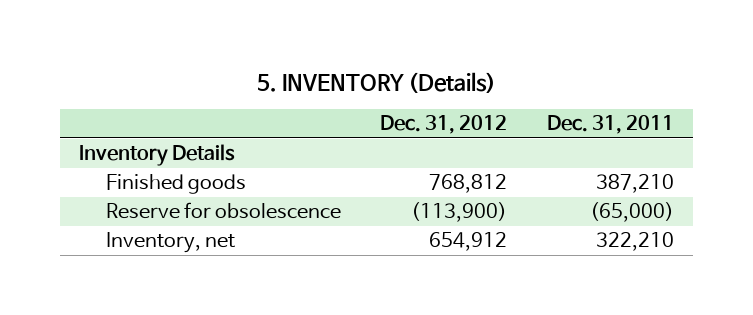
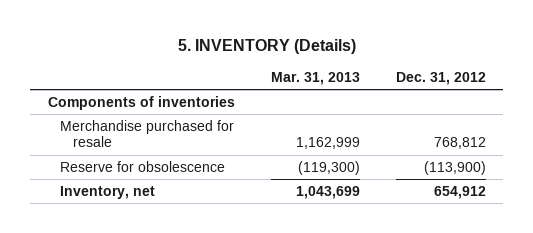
- | Dec. 31, 2012 | Dec. 31, 2011
+ | Mar. 31, 2013 | Dec. 31, 2012
- Inventory Details
- Finished goods | 768,812 | 387,210
+ Components of inventories
+ Merchandise purchased for resale | 1,162,999 | 768,812

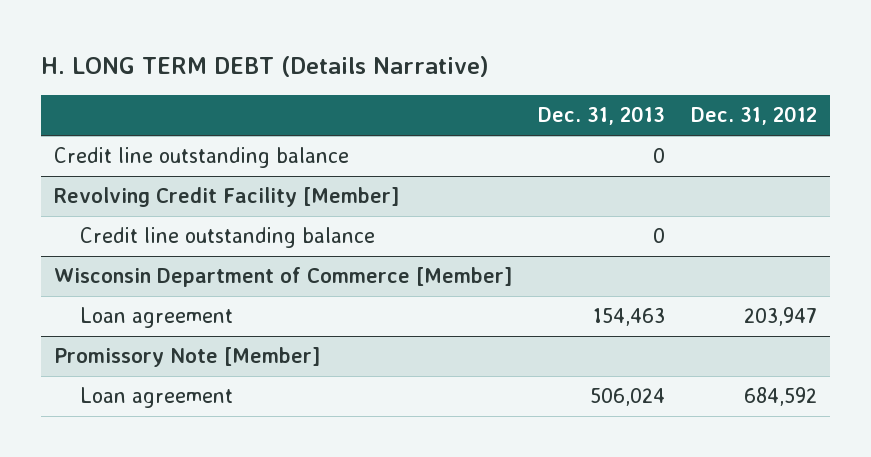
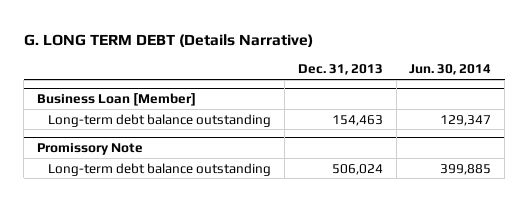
- H. LONG TERM DEBT (Details Narrative)
+ G. LONG TERM DEBT (Details Narrative)
- | Dec. 31, 2013 | Dec. 31, 2012
+ | Dec. 31, 2013 | Jun. 30, 2014
- Credit line outstanding balance | 0 |
- Revolving Credit Facility [Member]
- Credit line outstanding balance | 0 |
- Wisconsin Department of Commerce [Member]
- Loan agreement | 154,463 | 203,947
- Promissory Note [Member]
- Loan agreement | 506,024 | 684,592
+ Business Loan [Member]
+ Long-term debt balance outstanding | 154,463 | 129,347
+ Promissory Note
+ Long-term debt balance outstanding | 506,024 | 399,885

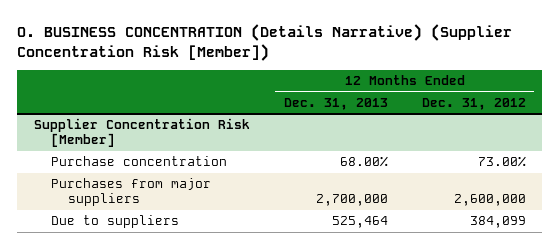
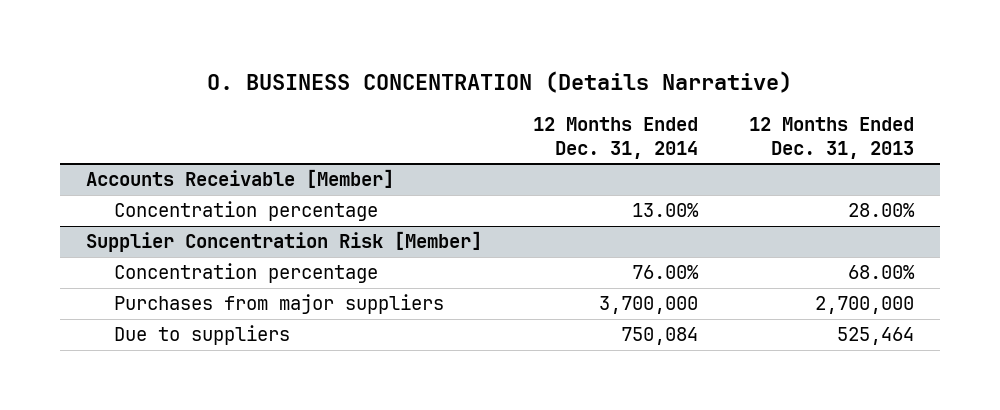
- O. BUSINESS CONCENTRATION (Details Narrative) (Supplier Concentration Risk [Member])
+ O. BUSINESS CONCENTRATION (Details Narrative)
- | 12 Months Ended Dec. 31, 2013 | 12 Months Ended Dec. 31, 2012
+ | 12 Months Ended Dec. 31, 2014 | 12 Months Ended Dec. 31, 2013
+ Accounts Receivable [Member]
+ Concentration percentage | 13.00% | 28.00%
@ Supplier Concentration Risk [Member]
- Purchase concentration | 68.00% | 73.00%
+ Concentration percentage | 76.00% | 68.00%

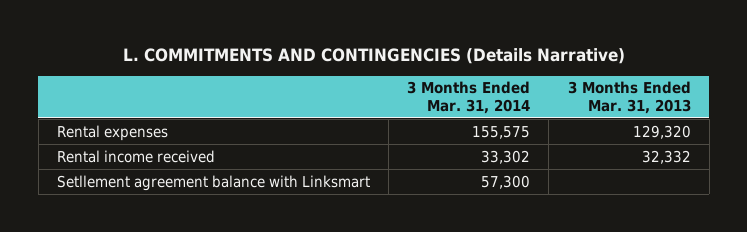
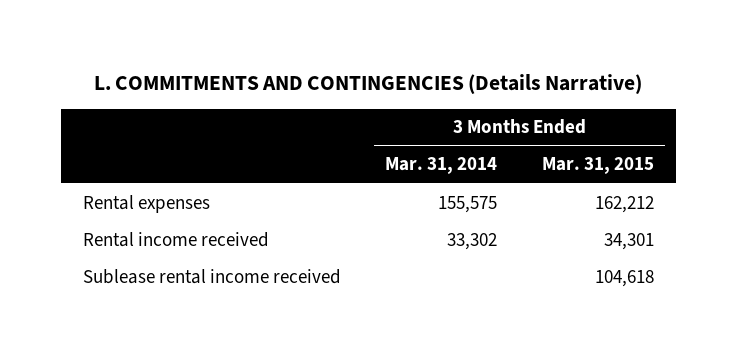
- | 3 Months Ended Mar. 31, 2014 | 3 Months Ended Mar. 31, 2013
+ | 3 Months Ended Mar. 31, 2014 | 3 Months Ended Mar. 31, 2015
- Setllement agreement balance with Linksmart | 57,300 |
+ Sublease rental income received | | 104,618

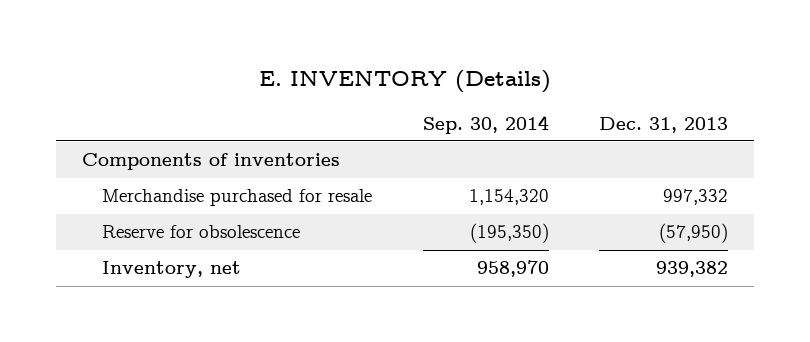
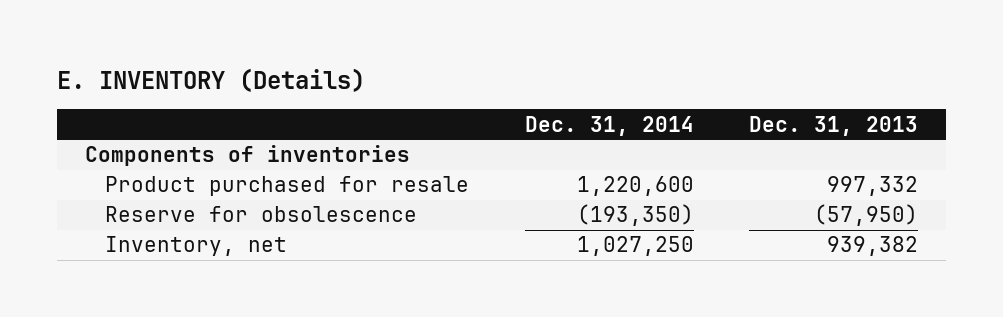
- | Sep. 30, 2014 | Dec. 31, 2013
+ | Dec. 31, 2014 | Dec. 31, 2013
- Merchandise purchased for resale | 1,154,320 | 997,332
+ Product purchased for resale | 1,220,600 | 997,332

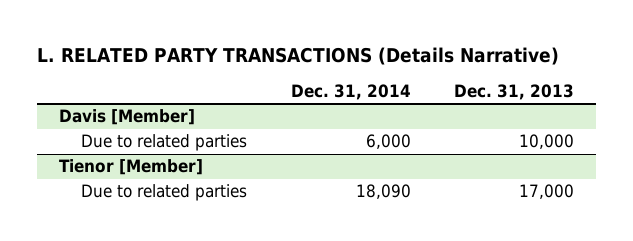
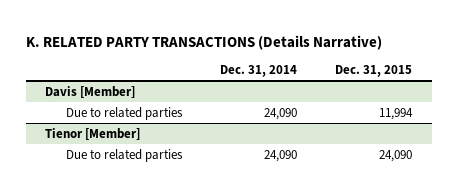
- L. RELATED PARTY TRANSACTIONS (Details Narrative)
+ K. RELATED PARTY TRANSACTIONS (Details Narrative)
- | Dec. 31, 2014 | Dec. 31, 2013
+ | Dec. 31, 2014 | Dec. 31, 2015
@ Davis [Member]
- Due to related parties | 6,000 | 10,000
+ Due to related parties | 24,090 | 11,994
@ Tienor [Member]
- Due to related parties | 18,090 | 17,000
+ Due to related parties | 24,090 | 24,090

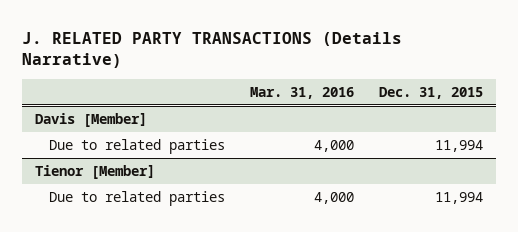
- K. RELATED PARTY TRANSACTIONS (Details Narrative)
+ J. RELATED PARTY TRANSACTIONS (Details Narrative)
- | Dec. 31, 2014 | Dec. 31, 2015
+ | Mar. 31, 2016 | Dec. 31, 2015
@ Tienor [Member]
- Due to related parties | 24,090 | 24,090
+ Due to related parties | 4,000 | 11,994

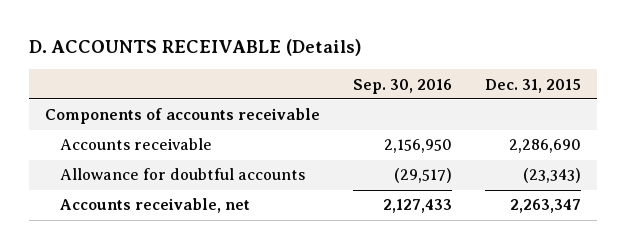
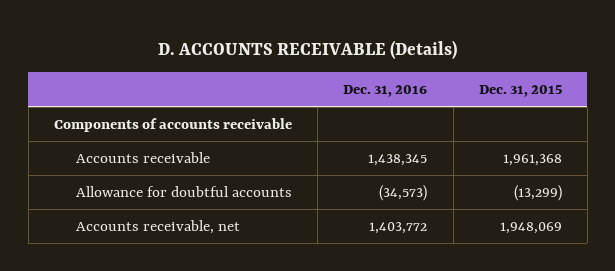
- | Sep. 30, 2016 | Dec. 31, 2015
+ | Dec. 31, 2016 | Dec. 31, 2015
- Accounts receivable | 2,156,950 | 2,286,690
- Allowance for doubtful accounts | (29,517) | (23,343)
- Accounts receivable, net | 2,127,433 | 2,263,347
+ Accounts receivable | 1,438,345 | 1,961,368
+ Allowance for doubtful accounts | (34,573) | (13,299)
+ Accounts receivable, net | 1,403,772 | 1,948,069

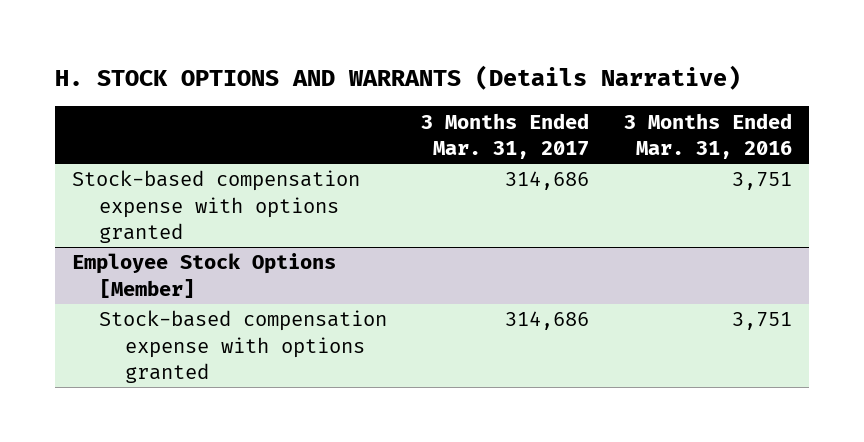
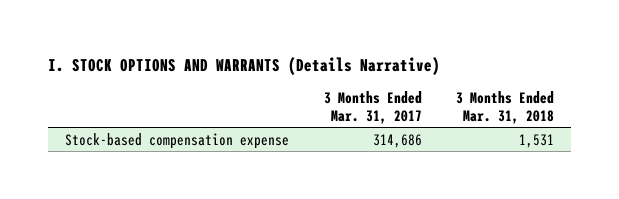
- H. STOCK OPTIONS AND WARRANTS (Details Narrative)
+ I. STOCK OPTIONS AND WARRANTS (Details Narrative)
- | 3 Months Ended Mar. 31, 2017 | 3 Months Ended Mar. 31, 2016
+ | 3 Months Ended Mar. 31, 2017 | 3 Months Ended Mar. 31, 2018
- Stock-based compensation expense with options granted | 314,686 | 3,751
- Employee Stock Options [Member]
- Stock-based compensation expense with options granted | 314,686 | 3,751
+ Stock-based compensation expense | 314,686 | 1,531

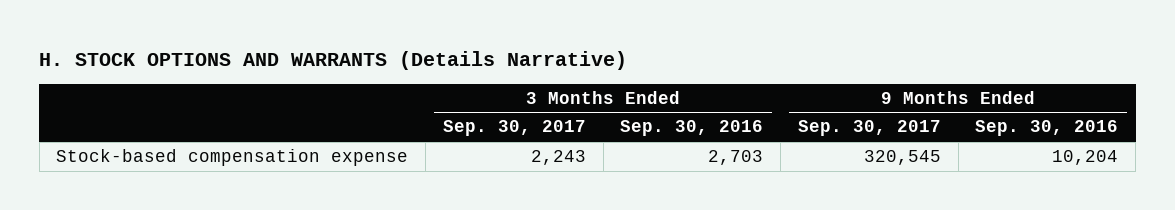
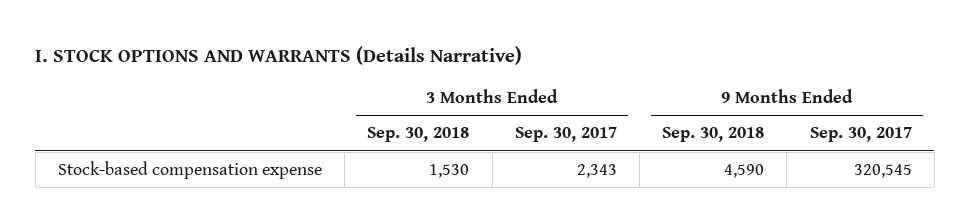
- H. STOCK OPTIONS AND WARRANTS (Details Narrative)
+ I. STOCK OPTIONS AND WARRANTS (Details Narrative)
- | 3 Months Ended Sep. 30, 2017 | 3 Months Ended Sep. 30, 2016 | 9 Months Ended Sep. 30, 2017 | 9 Months Ended Sep. 30, 2016
+ | 3 Months Ended Sep. 30, 2018 | 3 Months Ended Sep. 30, 2017 | 9 Months Ended Sep. 30, 2018 | 9 Months Ended Sep. 30, 2017
- Stock-based compensation expense | 2,243 | 2,703 | 320,545 | 10,204
+ Stock-based compensation expense | 1,530 | 2,343 | 4,590 | 320,545

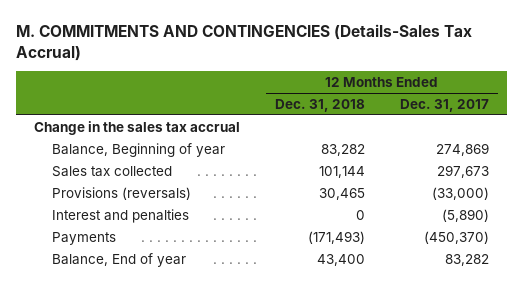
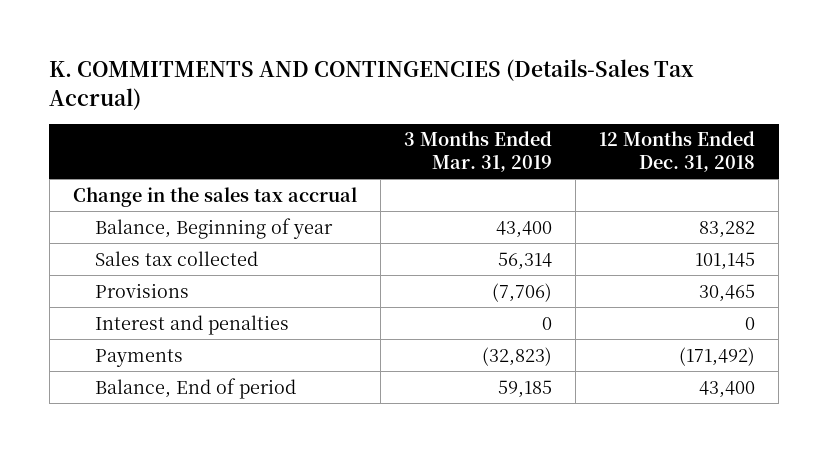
- M. COMMITMENTS AND CONTINGENCIES (Details-Sales Tax Accrual)
+ K. COMMITMENTS AND CONTINGENCIES (Details-Sales Tax Accrual)
- | 12 Months Ended Dec. 31, 2018 | 12 Months Ended Dec. 31, 2017
+ | 3 Months Ended Mar. 31, 2019 | 12 Months Ended Dec. 31, 2018
- Sales tax collected | 101,144 | 297,673
- Provisions (reversals) | 30,465 | (33,000)
+ Sales tax collected | 56,314 | 101,145
+ Provisions | (7,706) | 30,465
- Payments | (171,493) | (450,370)
- Balance, End of year | 43,400 | 83,282
+ Payments | (32,823) | (171,492)
+ Balance, End of period | 59,185 | 43,400

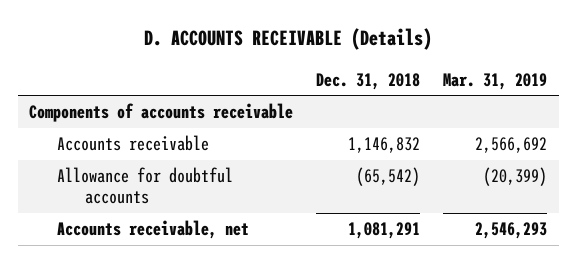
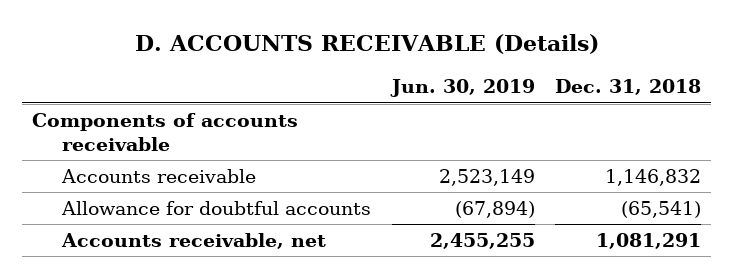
- | Dec. 31, 2018 | Mar. 31, 2019
+ | Jun. 30, 2019 | Dec. 31, 2018
- Allowance for doubtful accounts | (65,542) | (20,399)
+ Allowance for doubtful accounts | (67,894) | (65,541)

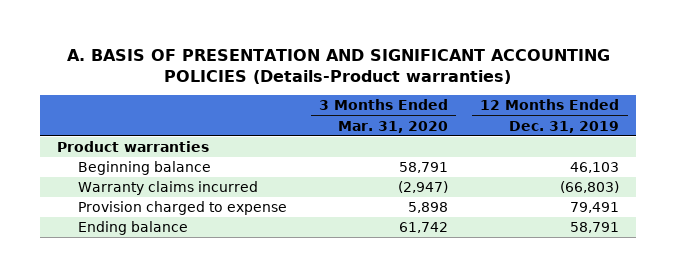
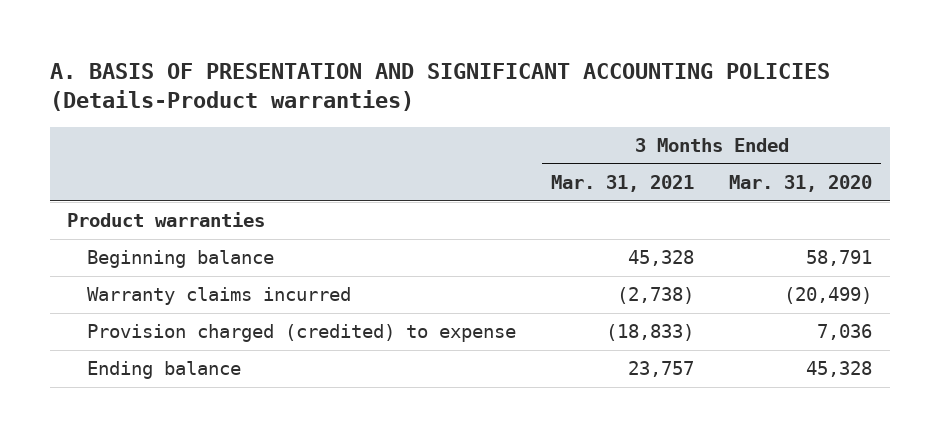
- | 3 Months Ended Mar. 31, 2020 | 12 Months Ended Dec. 31, 2019
+ | 3 Months Ended Mar. 31, 2021 | 3 Months Ended Mar. 31, 2020
- Warranty claims incurred | (2,947) | (66,803)
- Provision charged to expense | 5,898 | 79,491
- Ending balance | 61,742 | 58,791
+ Warranty claims incurred | (2,738) | (20,499)
+ Provision charged (credited) to expense | (18,833) | 7,036
+ Ending balance | 23,757 | 45,328

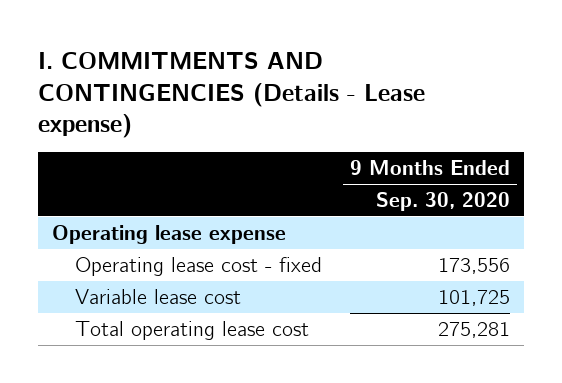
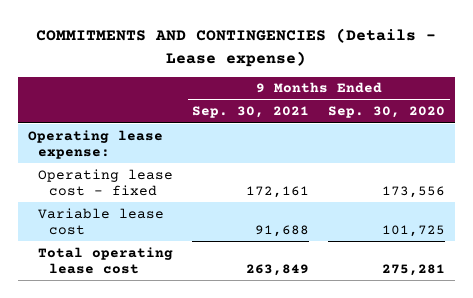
- I. COMMITMENTS AND CONTINGENCIES (Details - Lease expense)
+ COMMITMENTS AND CONTINGENCIES (Details - Lease expense)
- | 9 Months Ended Sep. 30, 2020
+ | 9 Months Ended Sep. 30, 2021 | 9 Months Ended Sep. 30, 2020
- Operating lease expense
+ Operating lease expense:

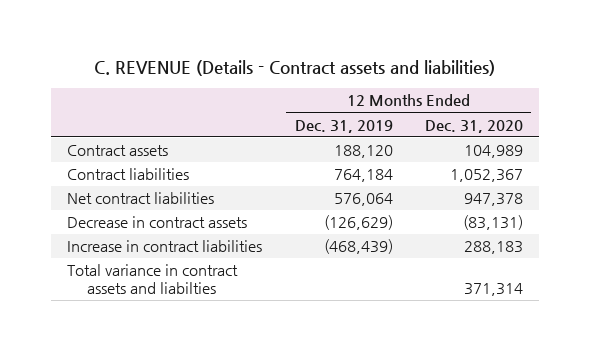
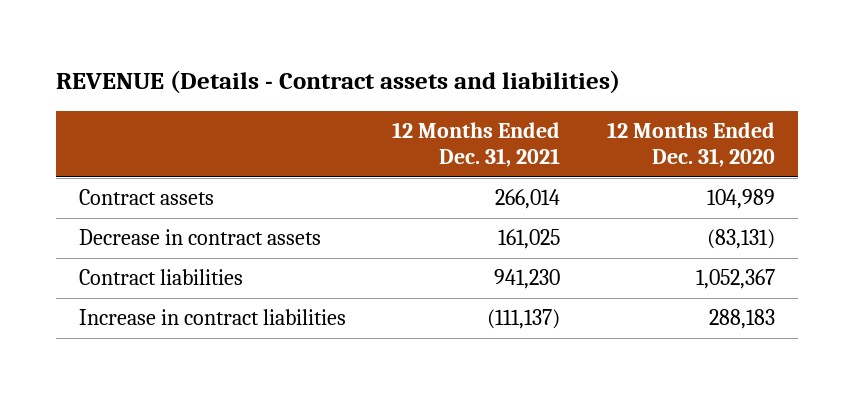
- C. REVENUE (Details - Contract assets and liabilities)
+ REVENUE (Details - Contract assets and liabilities)
- | 12 Months Ended Dec. 31, 2019 | 12 Months Ended Dec. 31, 2020
+ | 12 Months Ended Dec. 31, 2021 | 12 Months Ended Dec. 31, 2020
- Net contract liabilities | 576,064 | 947,378
moved down: Contract liabilities | 941,230 | 1,052,367
- Total variance in contract assets and liabilties | | 371,314

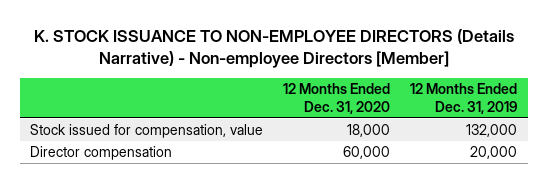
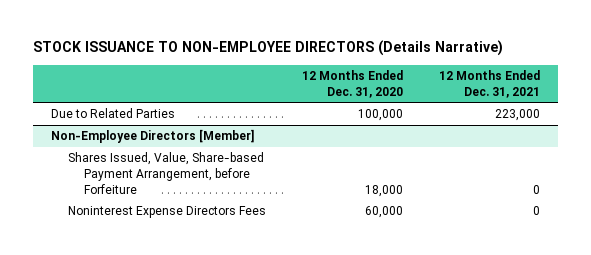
- K. STOCK ISSUANCE TO NON-EMPLOYEE DIRECTORS (Details Narrative) - Non-employee Directors [Member]
+ STOCK ISSUANCE TO NON-EMPLOYEE DIRECTORS (Details Narrative)
- | 12 Months Ended Dec. 31, 2020 | 12 Months Ended Dec. 31, 2019
+ | 12 Months Ended Dec. 31, 2020 | 12 Months Ended Dec. 31, 2021
- Stock issued for compensation, value | 18,000 | 132,000
- Director compensation | 60,000 | 20,000
+ Due to Related Parties | 100,000 | 223,000
+ Non-Employee Directors [Member]
+ Shares Issued, Value, Share-based Payment Arrangement, before Forfeiture | 18,000 | 0
+ Noninterest Expense Directors Fees | 60,000 | 0

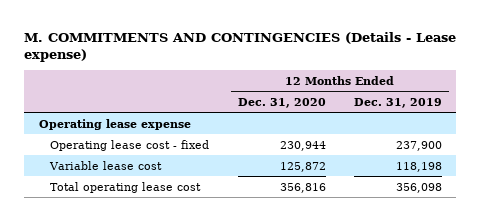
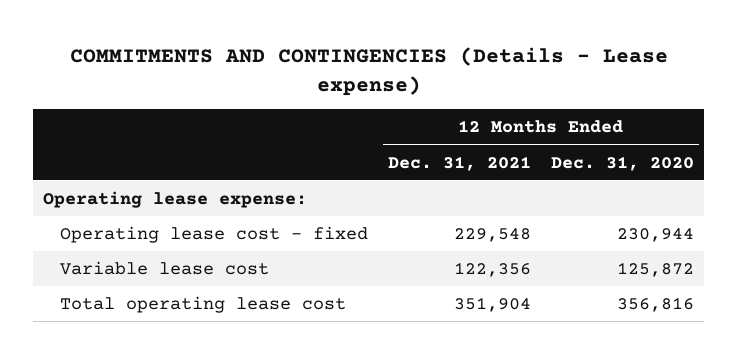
- M. COMMITMENTS AND CONTINGENCIES (Details - Lease expense)
+ COMMITMENTS AND CONTINGENCIES (Details - Lease expense)
- | 12 Months Ended Dec. 31, 2020 | 12 Months Ended Dec. 31, 2019
+ | 12 Months Ended Dec. 31, 2021 | 12 Months Ended Dec. 31, 2020
- Operating lease expense
+ Operating lease expense:

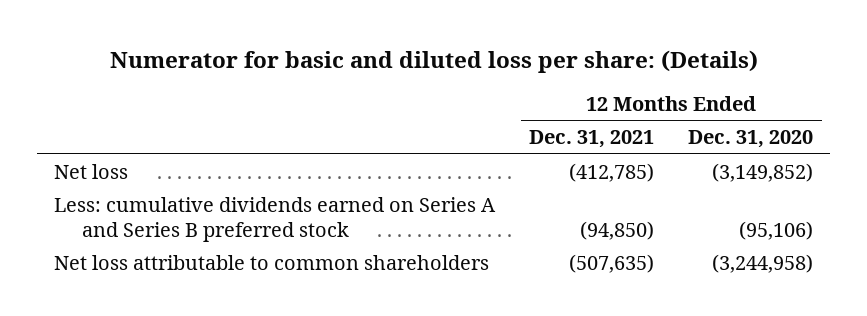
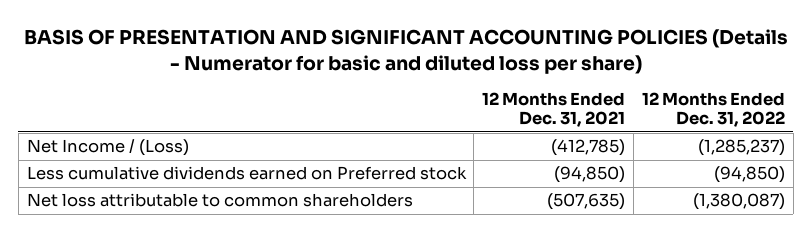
- Numerator for basic and diluted loss per share: (Details)
+ BASIS OF PRESENTATION AND SIGNIFICANT ACCOUNTING POLICIES (Details - Numerator for basic and diluted loss per share)
- | 12 Months Ended Dec. 31, 2021 | 12 Months Ended Dec. 31, 2020
+ | 12 Months Ended Dec. 31, 2021 | 12 Months Ended Dec. 31, 2022
- Net loss | (412,785) | (3,149,852)
- Less: cumulative dividends earned on Series A and Series B preferred stock | (94,850) | (95,106)
+ Net Income / (Loss) | (412,785) | (1,285,237)
+ Less cumulative dividends earned on Preferred stock | (94,850) | (94,850)

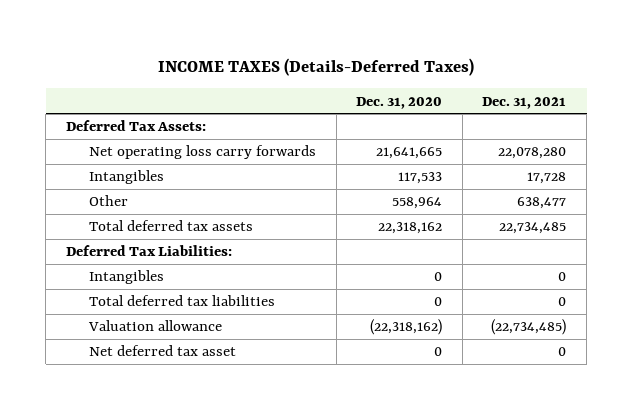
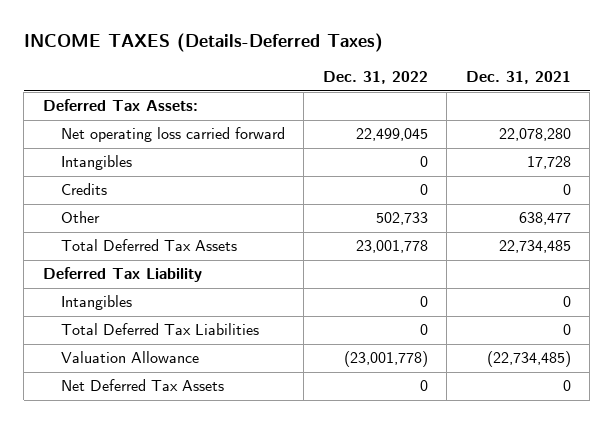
- | Dec. 31, 2020 | Dec. 31, 2021
+ | Dec. 31, 2022 | Dec. 31, 2021
- Net operating loss carry forwards | 21,641,665 | 22,078,280
+ Net operating loss carried forward | 22,499,045 | 22,078,280
+ Credits | 0 | 0
- Total deferred tax assets | 22,318,162 | 22,734,485
- Deferred Tax Liabilities:
+ Total Deferred Tax Assets | 23,001,778 | 22,734,485
+ Deferred Tax Liability
- Total deferred tax liabilities | 0 | 0
- Valuation allowance | (22,318,162) | (22,734,485)
- Net deferred tax asset | 0 | 0
+ Total Deferred Tax Liabilities | 0 | 0
+ Valuation Allowance | (23,001,778) | (22,734,485)
+ Net Deferred Tax Assets | 0 | 0

